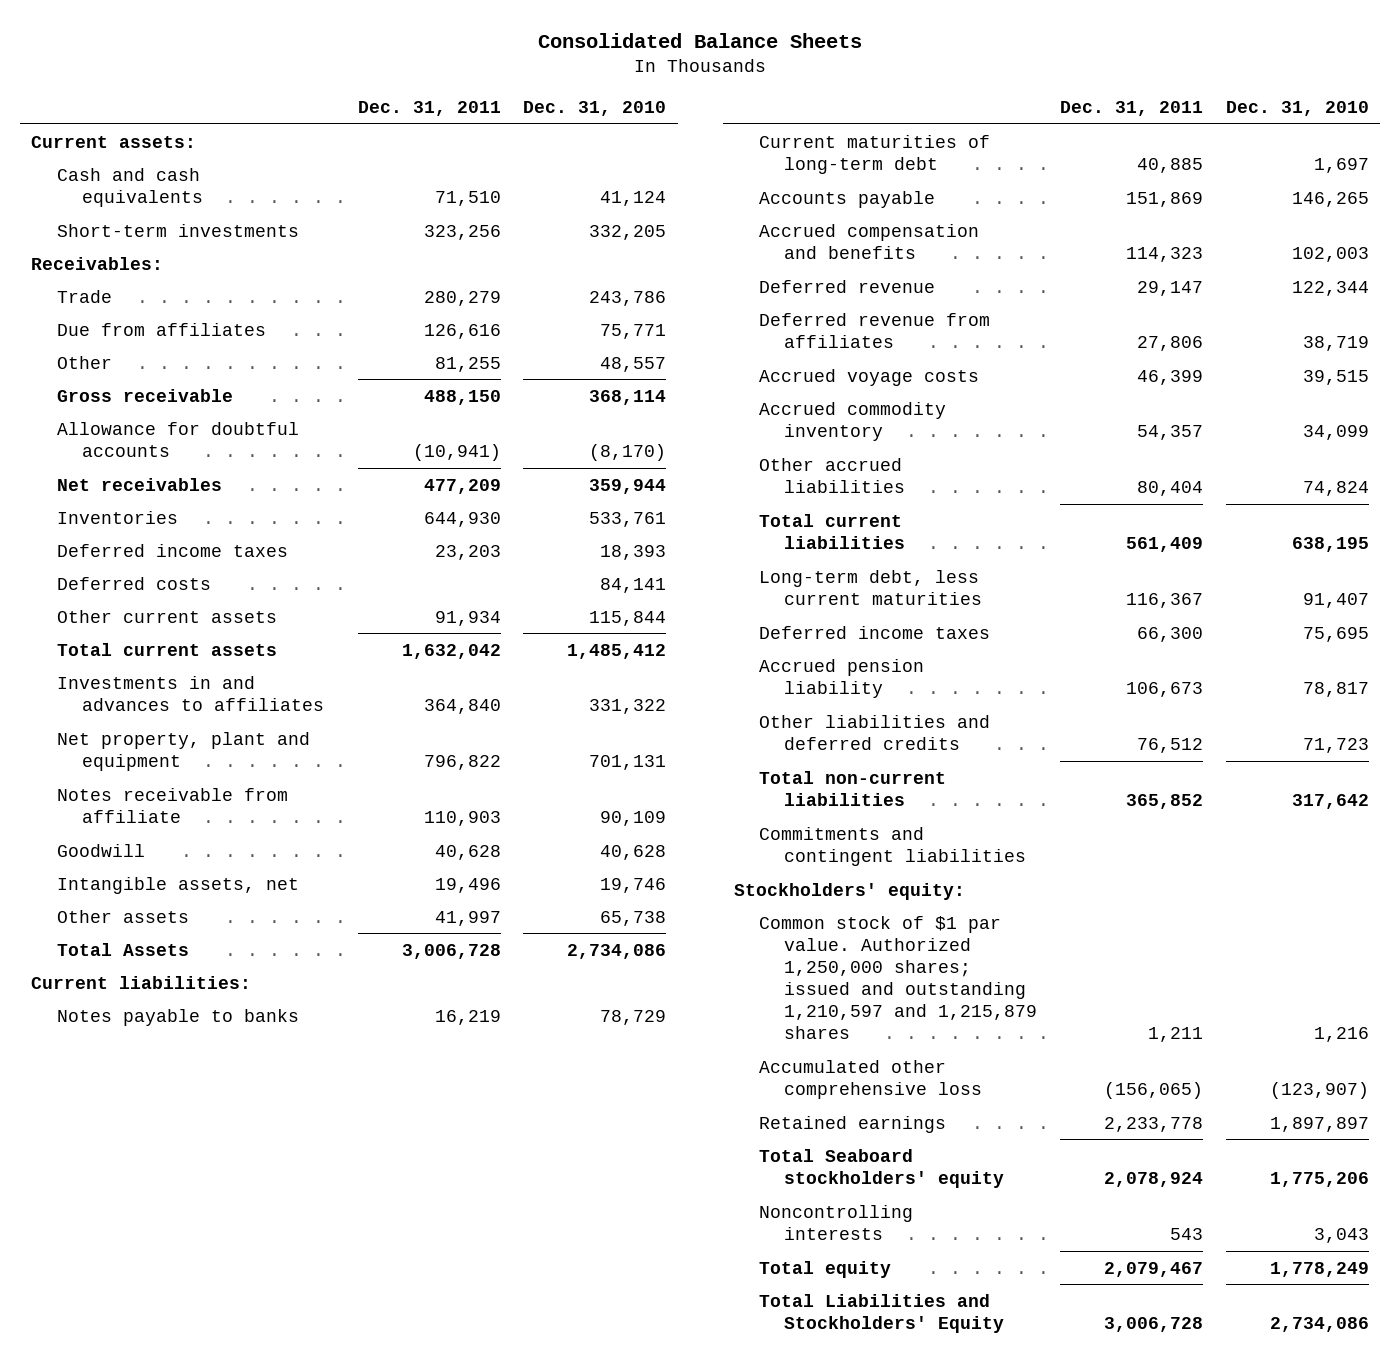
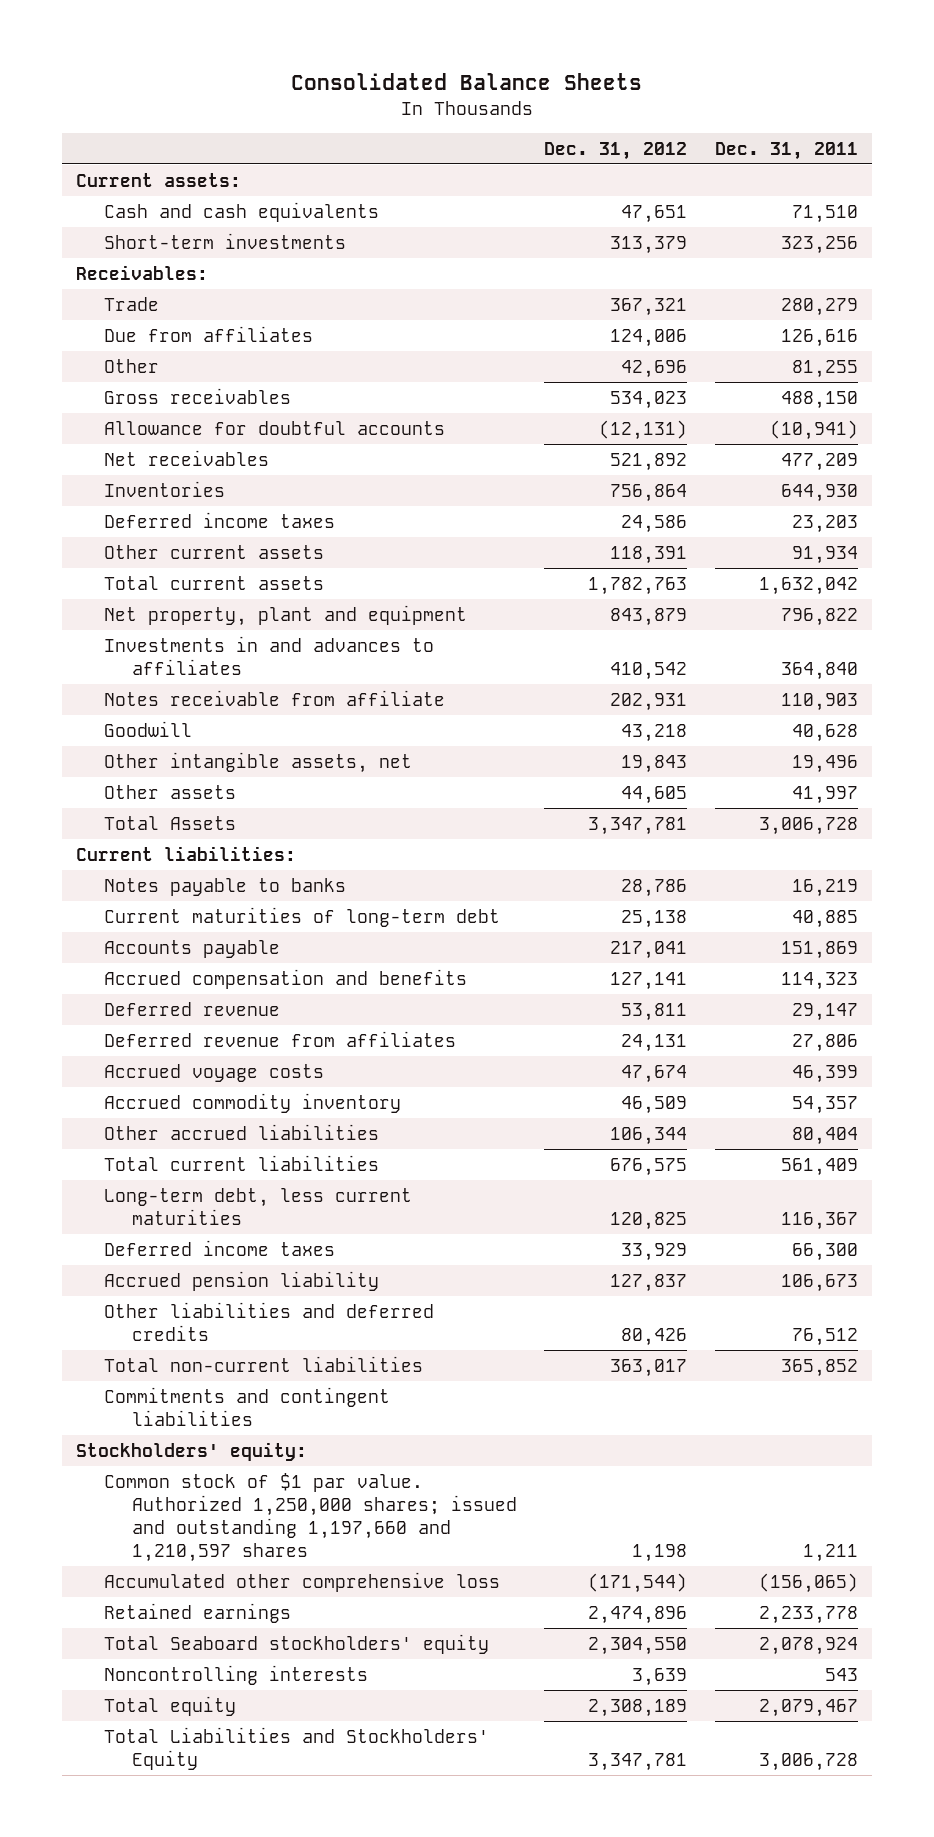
- | Dec. 31, 2011 | Dec. 31, 2010
+ | Dec. 31, 2012 | Dec. 31, 2011
- Gross receivable | 488,150 | 368,114
+ Gross receivables | 534,023 | 488,150
- Deferred costs | | 84,141
moved down: Investments in and advances to affiliates | 410,542 | 364,840
- Intangible assets, net | 19,496 | 19,746
+ Other intangible assets, net | 19,843 | 19,496
- Common stock of $1 par value. Authorized 1,250,000 shares; issued and outstanding 1,210,597 and 1,215,879 shares | 1,211 | 1,216
+ Common stock of $1 par value. Authorized 1,250,000 shares; issued and outstanding 1,197,660 and 1,210,597 shares | 1,198 | 1,211

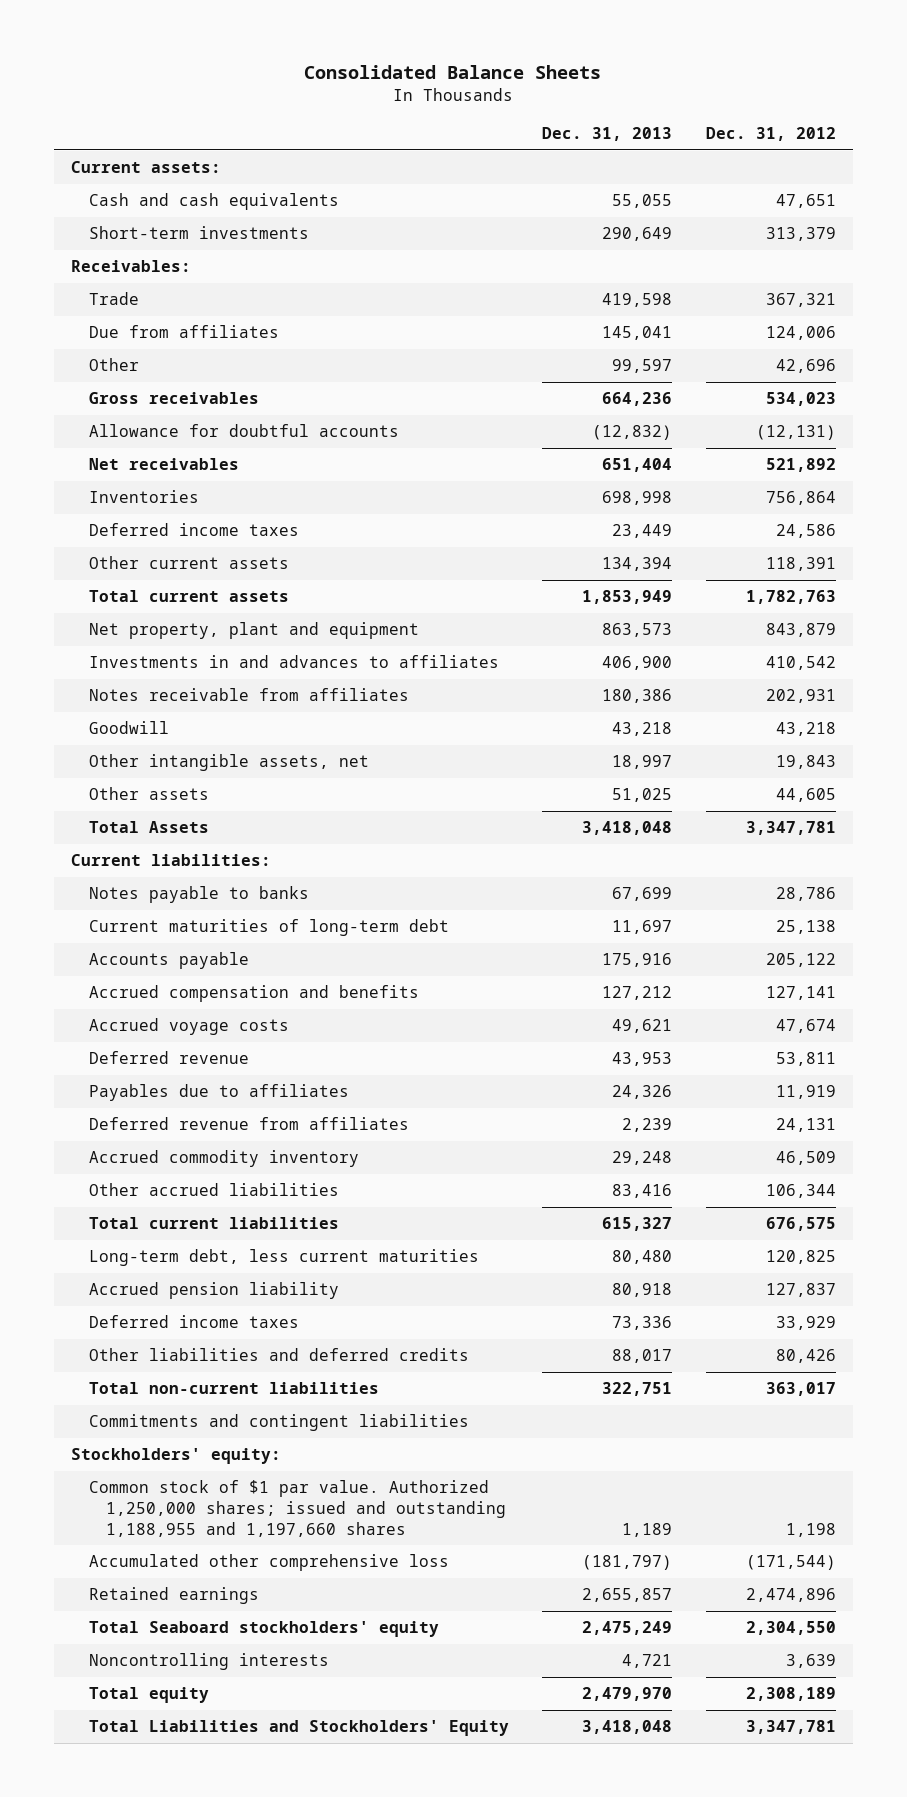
- | Dec. 31, 2012 | Dec. 31, 2011
+ | Dec. 31, 2013 | Dec. 31, 2012
- Notes receivable from affiliate | 202,931 | 110,903
+ Notes receivable from affiliates | 180,386 | 202,931
- Accounts payable | 217,041 | 151,869
+ Accounts payable | 175,916 | 205,122
moved up: Accrued voyage costs | 49,621 | 47,674
+ Payables due to affiliates | 24,326 | 11,919
moved down: Deferred income taxes | 73,336 | 33,929
- Common stock of $1 par value. Authorized 1,250,000 shares; issued and outstanding 1,197,660 and 1,210,597 shares | 1,198 | 1,211
+ Common stock of $1 par value. Authorized 1,250,000 shares; issued and outstanding 1,188,955 and 1,197,660 shares | 1,189 | 1,198

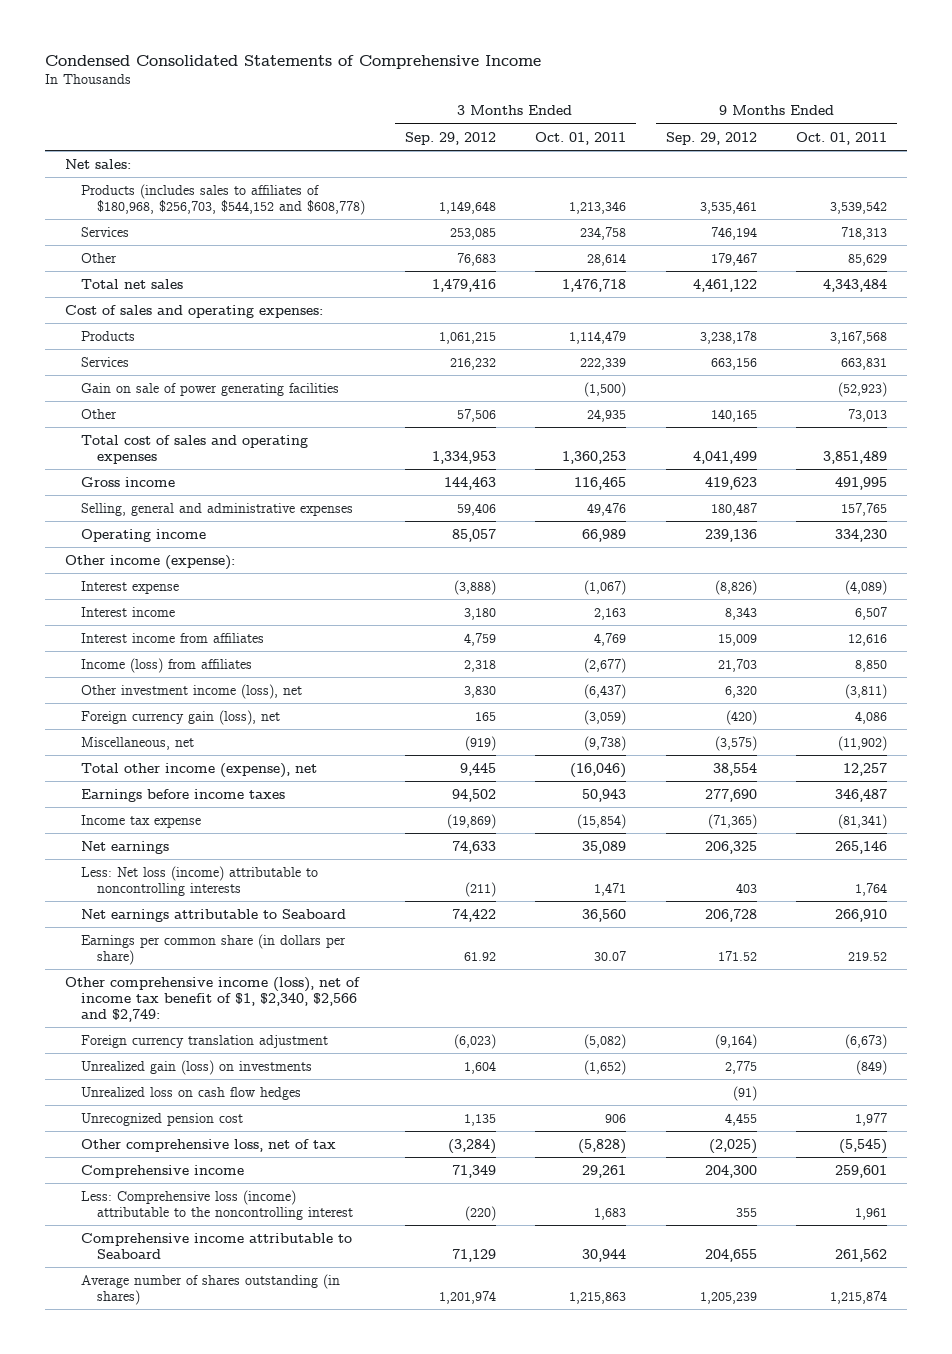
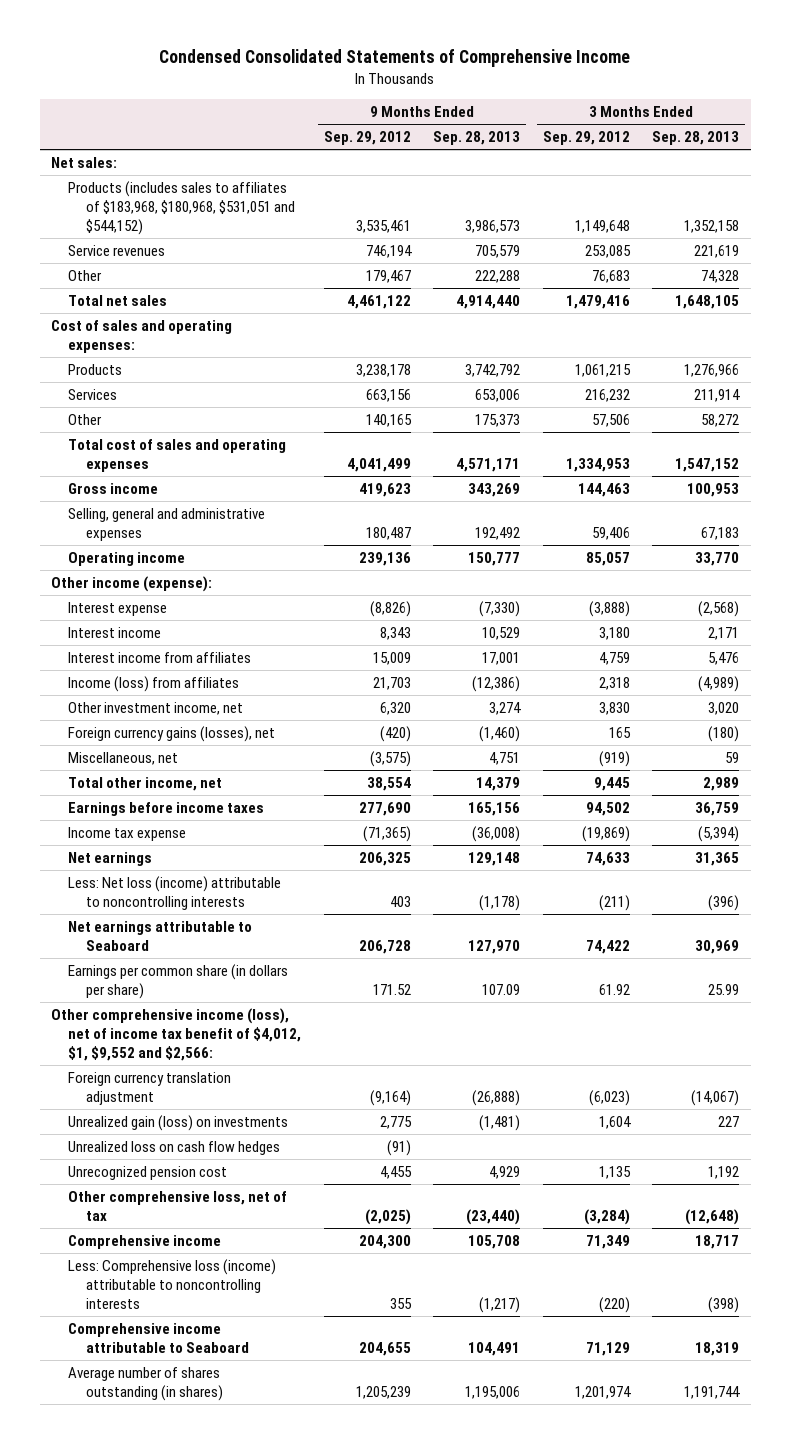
- | 3 Months Ended Sep. 29, 2012 | 3 Months Ended Oct. 01, 2011 | 9 Months Ended Sep. 29, 2012 | 9 Months Ended Oct. 01, 2011
+ | 9 Months Ended Sep. 29, 2012 | 9 Months Ended Sep. 28, 2013 | 3 Months Ended Sep. 29, 2012 | 3 Months Ended Sep. 28, 2013
- Products (includes sales to affiliates of $180,968, $256,703, $544,152 and $608,778) | 1,149,648 | 1,213,346 | 3,535,461 | 3,539,542
- Services | 253,085 | 234,758 | 746,194 | 718,313
+ Products (includes sales to affiliates of $183,968, $180,968, $531,051 and $544,152) | 3,535,461 | 3,986,573 | 1,149,648 | 1,352,158
+ Service revenues | 746,194 | 705,579 | 253,085 | 221,619
- Gain on sale of power generating facilities | | (1,500) | | (52,923)
- Other investment income (loss), net | 3,830 | (6,437) | 6,320 | (3,811)
- Foreign currency gain (loss), net | 165 | (3,059) | (420) | 4,086
+ Other investment income, net | 6,320 | 3,274 | 3,830 | 3,020
+ Foreign currency gains (losses), net | (420) | (1,460) | 165 | (180)
- Total other income (expense), net | 9,445 | (16,046) | 38,554 | 12,257
+ Total other income, net | 38,554 | 14,379 | 9,445 | 2,989
- Other comprehensive income (loss), net of income tax benefit of $1, $2,340, $2,566 and $2,749:
+ Other comprehensive income (loss), net of income tax benefit of $4,012, $1, $9,552 and $2,566:
- Less: Comprehensive loss (income) attributable to the noncontrolling interest | (220) | 1,683 | 355 | 1,961
+ Less: Comprehensive loss (income) attributable to noncontrolling interests | 355 | (1,217) | (220) | (398)

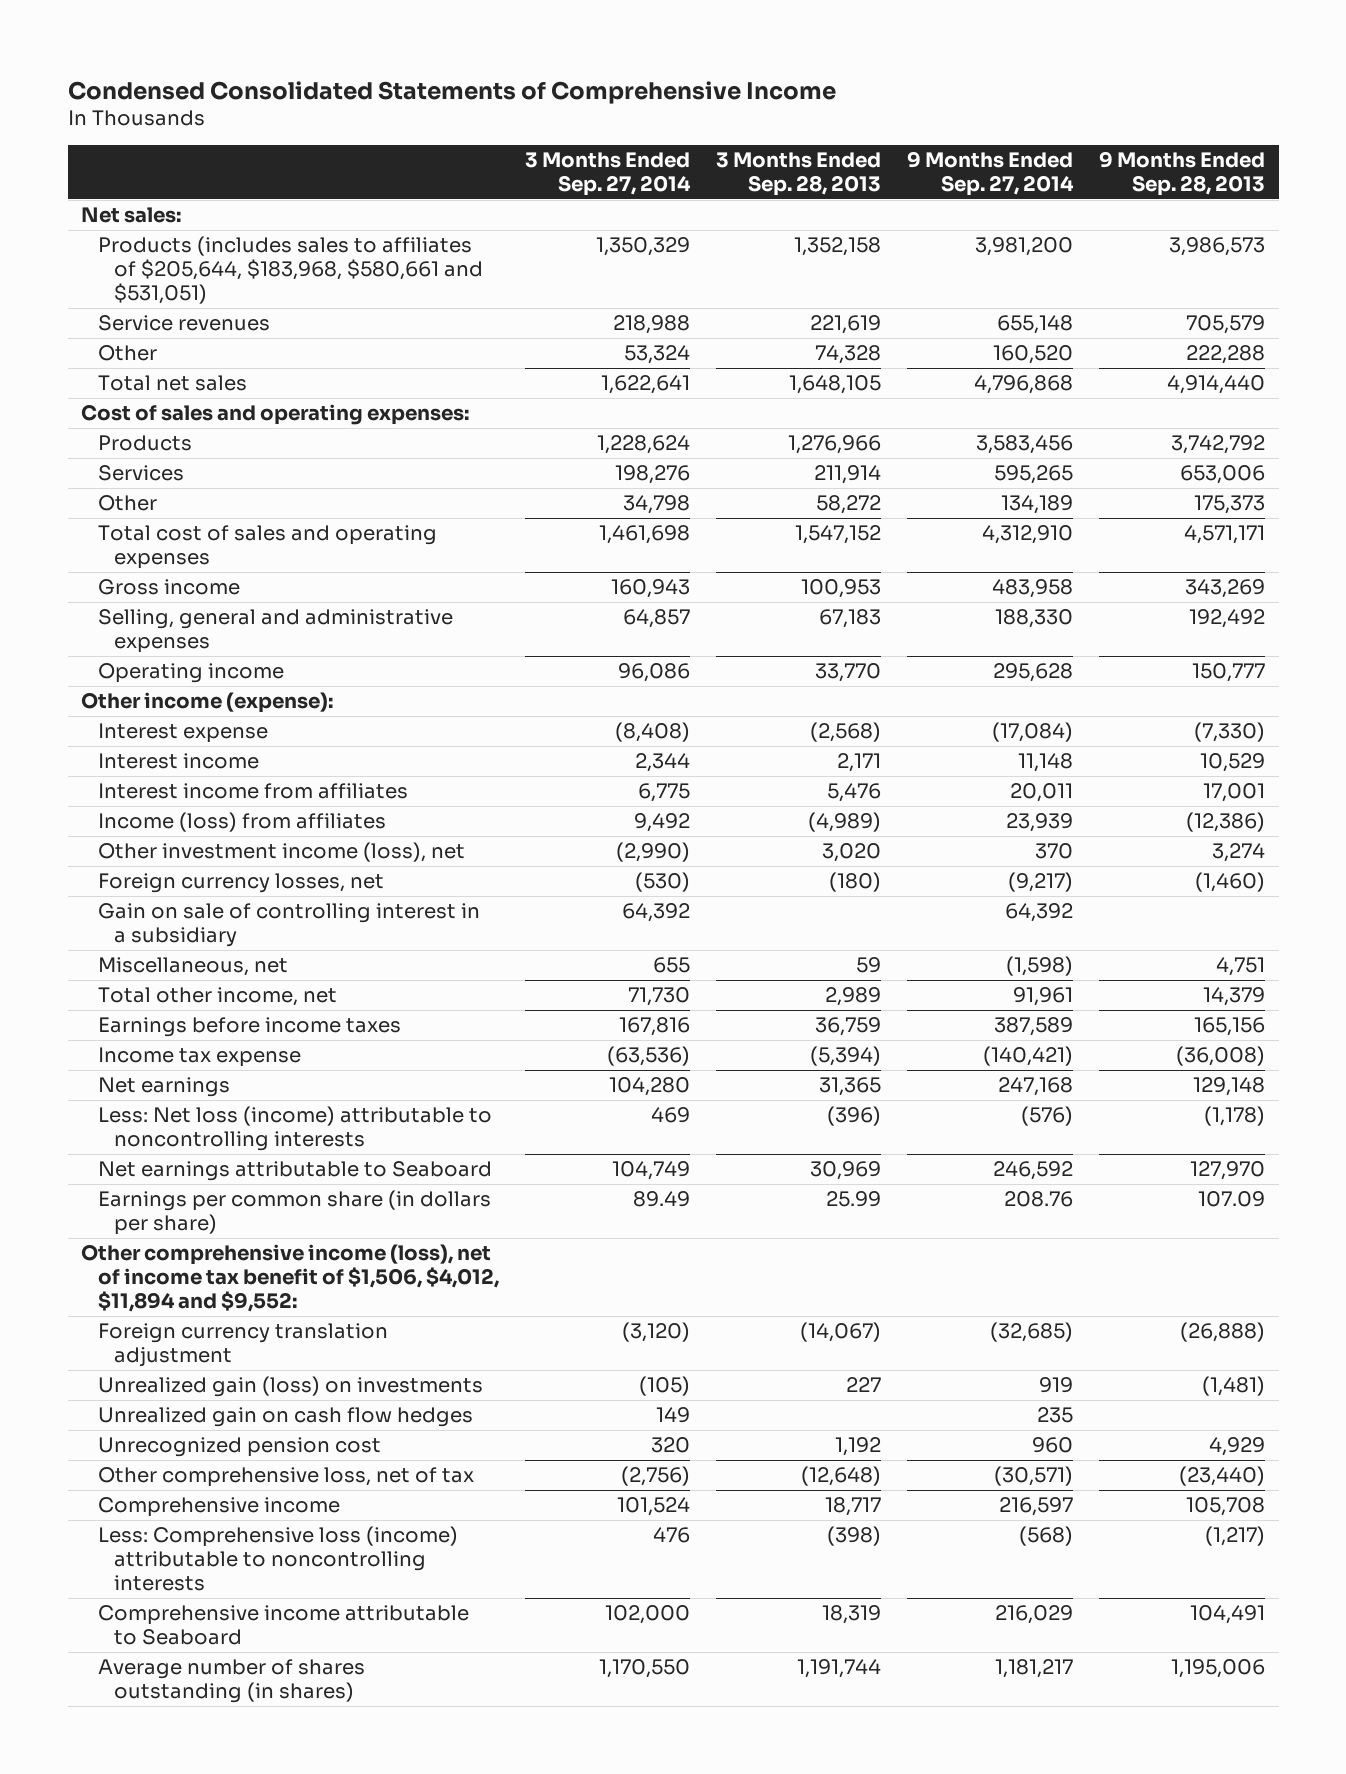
- | 9 Months Ended Sep. 29, 2012 | 9 Months Ended Sep. 28, 2013 | 3 Months Ended Sep. 29, 2012 | 3 Months Ended Sep. 28, 2013
+ | 3 Months Ended Sep. 27, 2014 | 3 Months Ended Sep. 28, 2013 | 9 Months Ended Sep. 27, 2014 | 9 Months Ended Sep. 28, 2013
- Products (includes sales to affiliates of $183,968, $180,968, $531,051 and $544,152) | 3,535,461 | 3,986,573 | 1,149,648 | 1,352,158
+ Products (includes sales to affiliates of $205,644, $183,968, $580,661 and $531,051) | 1,350,329 | 1,352,158 | 3,981,200 | 3,986,573
- Other investment income, net | 6,320 | 3,274 | 3,830 | 3,020
- Foreign currency gains (losses), net | (420) | (1,460) | 165 | (180)
+ Other investment income (loss), net | (2,990) | 3,020 | 370 | 3,274
+ Foreign currency losses, net | (530) | (180) | (9,217) | (1,460)
+ Gain on sale of controlling interest in a subsidiary | 64,392 | | 64,392 |
- Other comprehensive income (loss), net of income tax benefit of $4,012, $1, $9,552 and $2,566:
+ Other comprehensive income (loss), net of income tax benefit of $1,506, $4,012, $11,894 and $9,552:
- Unrealized loss on cash flow hedges | (91) | | |
+ Unrealized gain on cash flow hedges | 149 | | 235 |

